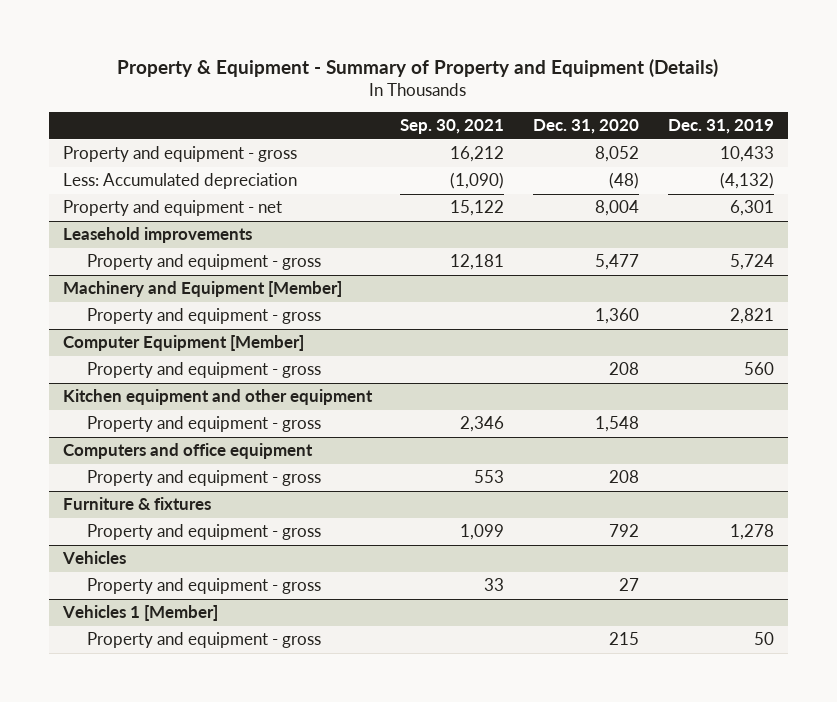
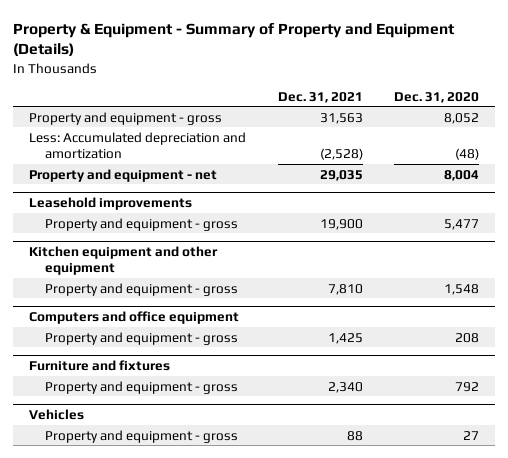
- | Sep. 30, 2021 | Dec. 31, 2020 | Dec. 31, 2019
+ | Dec. 31, 2021 | Dec. 31, 2020
- Less: Accumulated depreciation | (1,090) | (48) | (4,132)
+ Less: Accumulated depreciation and amortization | (2,528) | (48)
- Machinery and Equipment [Member]
- Property and equipment - gross | | 1,360 | 2,821
- Computer Equipment [Member]
- Property and equipment - gross | | 208 | 560
- Furniture & fixtures
+ Furniture and fixtures
- Vehicles 1 [Member]
- Property and equipment - gross | | 215 | 50

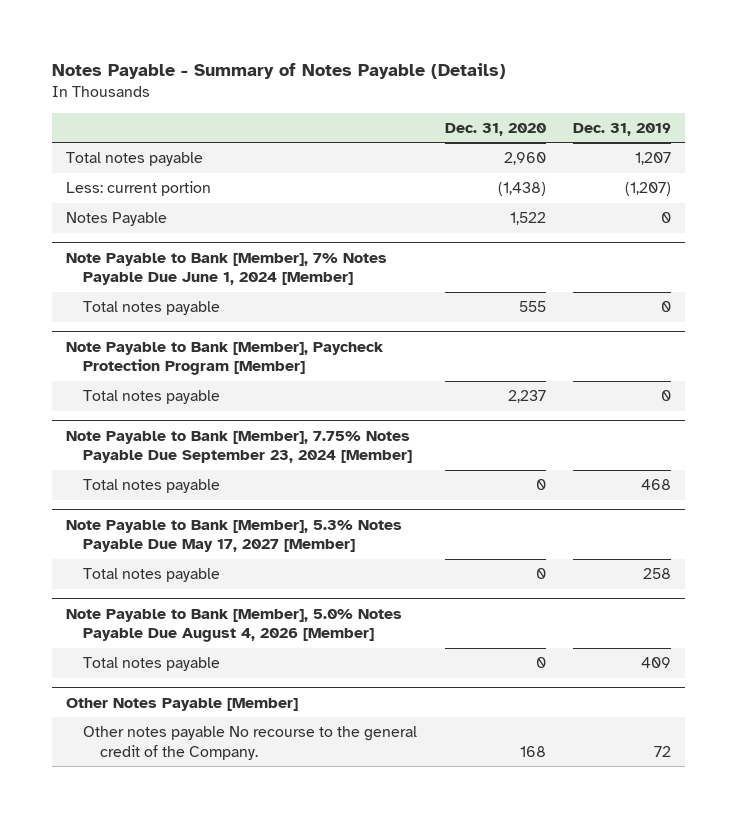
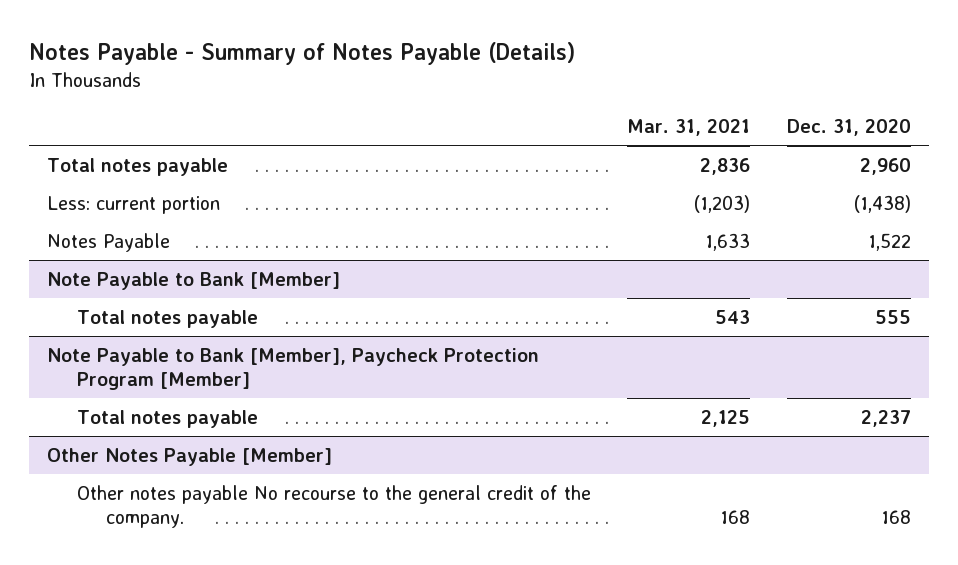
- | Dec. 31, 2020 | Dec. 31, 2019
+ | Mar. 31, 2021 | Dec. 31, 2020
- Note Payable to Bank [Member], 7% Notes Payable Due June 1, 2024 [Member]
+ Note Payable to Bank [Member]
- Note Payable to Bank [Member], 7.75% Notes Payable Due September 23, 2024 [Member]
- Total notes payable | 0 | 468
- Note Payable to Bank [Member], 5.3% Notes Payable Due May 17, 2027 [Member]
- Total notes payable | 0 | 258
- Note Payable to Bank [Member], 5.0% Notes Payable Due August 4, 2026 [Member]
- Total notes payable | 0 | 409
@ Other Notes Payable [Member]
- Other notes payable No recourse to the general credit of the Company. | 168 | 72
+ Other notes payable No recourse to the general credit of the company. | 168 | 168

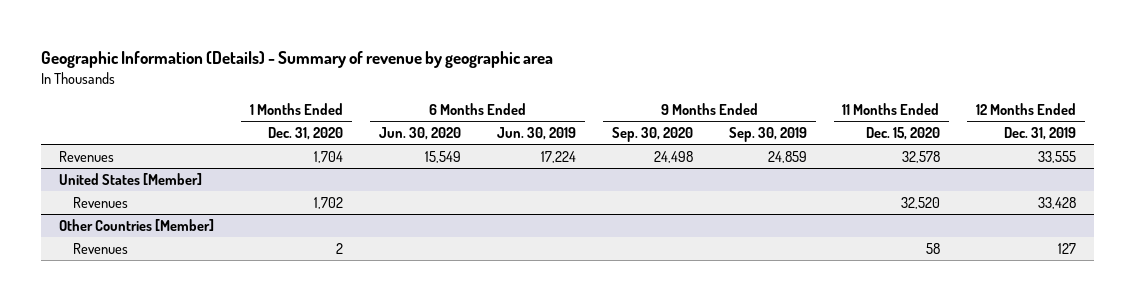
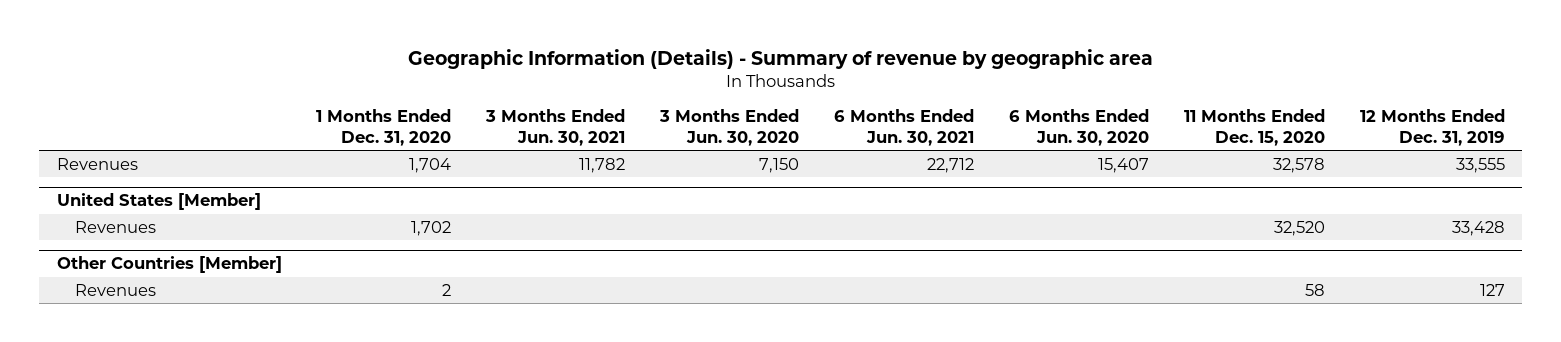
- | 1 Months Ended Dec. 31, 2020 | 6 Months Ended Jun. 30, 2020 | 6 Months Ended Jun. 30, 2019 | 9 Months Ended Sep. 30, 2020 | 9 Months Ended Sep. 30, 2019 | 11 Months Ended Dec. 15, 2020 | 12 Months Ended Dec. 31, 2019
+ | 1 Months Ended Dec. 31, 2020 | 3 Months Ended Jun. 30, 2021 | 3 Months Ended Jun. 30, 2020 | 6 Months Ended Jun. 30, 2021 | 6 Months Ended Jun. 30, 2020 | 11 Months Ended Dec. 15, 2020 | 12 Months Ended Dec. 31, 2019
- Revenues | 1,704 | 15,549 | 17,224 | 24,498 | 24,859 | 32,578 | 33,555
+ Revenues | 1,704 | 11,782 | 7,150 | 22,712 | 15,407 | 32,578 | 33,555

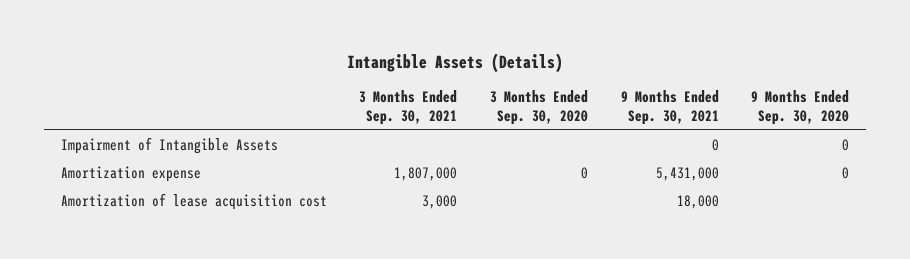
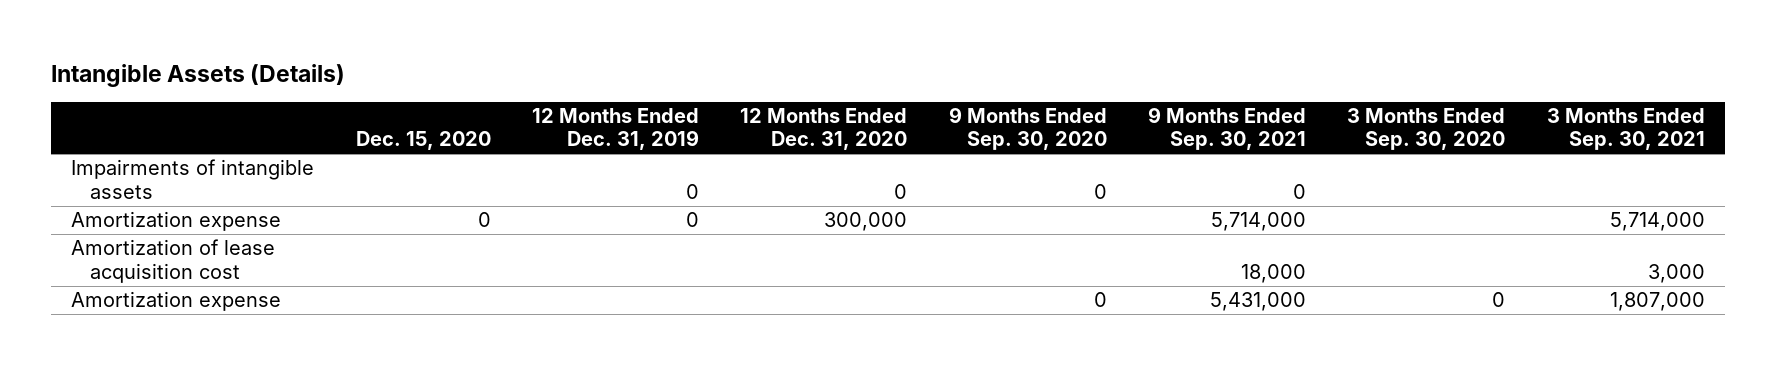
- | 3 Months Ended Sep. 30, 2021 | 3 Months Ended Sep. 30, 2020 | 9 Months Ended Sep. 30, 2021 | 9 Months Ended Sep. 30, 2020
+ | Dec. 15, 2020 | 12 Months Ended Dec. 31, 2019 | 12 Months Ended Dec. 31, 2020 | 9 Months Ended Sep. 30, 2020 | 9 Months Ended Sep. 30, 2021 | 3 Months Ended Sep. 30, 2020 | 3 Months Ended Sep. 30, 2021
- Impairment of Intangible Assets | | | 0 | 0
+ Impairments of intangible assets | | 0 | 0 | 0 | 0 | |
+ Amortization expense | 0 | 0 | 300,000 | | 5,714,000 | | 5,714,000
moved down: Amortization expense | | | | 0 | 5,431,000 | 0 | 1,807,000

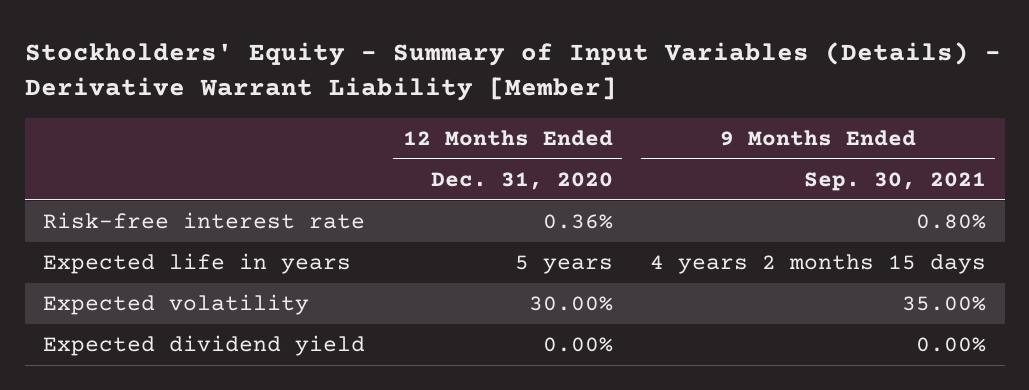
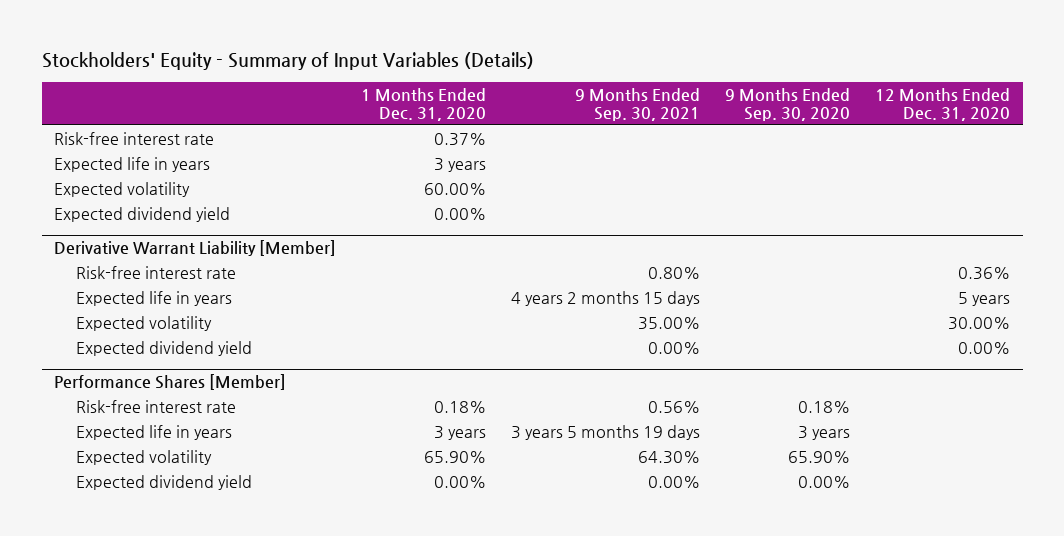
- Stockholders' Equity - Summary of Input Variables (Details) - Derivative Warrant Liability [Member]
+ Stockholders' Equity - Summary of Input Variables (Details)
- | 12 Months Ended Dec. 31, 2020 | 9 Months Ended Sep. 30, 2021
+ | 1 Months Ended Dec. 31, 2020 | 9 Months Ended Sep. 30, 2021 | 9 Months Ended Sep. 30, 2020 | 12 Months Ended Dec. 31, 2020
+ Risk-free interest rate | 0.37% | | |
+ Expected life in years | 3 years | | |
+ Expected volatility | 60.00% | | |
+ Expected dividend yield | 0.00% | | |
+ Derivative Warrant Liability [Member]
+ Performance Shares [Member]
+ Risk-free interest rate | 0.18% | 0.56% | 0.18% |
+ Expected life in years | 3 years | 3 years 5 months 19 days | 3 years |
+ Expected volatility | 65.90% | 64.30% | 65.90% |
+ Expected dividend yield | 0.00% | 0.00% | 0.00% |

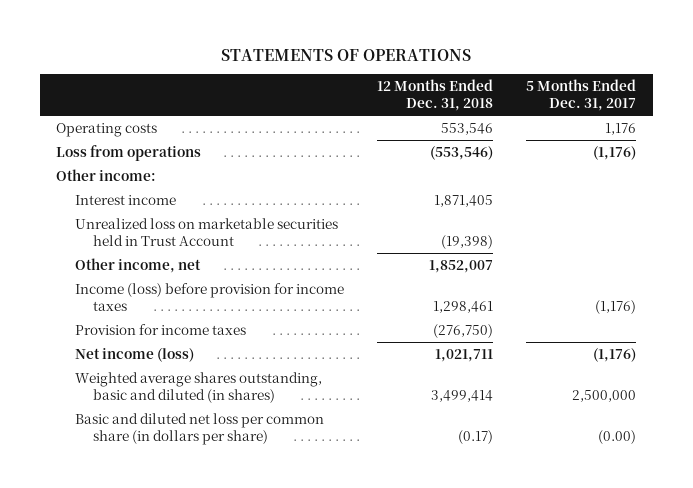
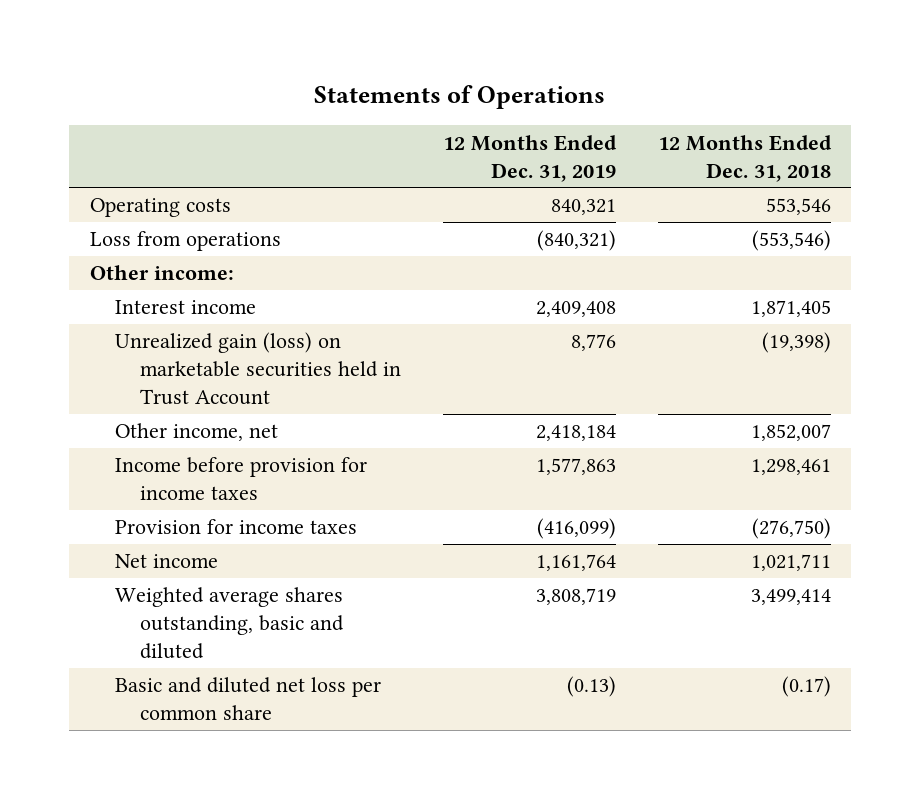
- STATEMENTS OF OPERATIONS
+ Statements of Operations
- | 12 Months Ended Dec. 31, 2018 | 5 Months Ended Dec. 31, 2017
+ | 12 Months Ended Dec. 31, 2019 | 12 Months Ended Dec. 31, 2018
- Unrealized loss on marketable securities held in Trust Account | (19,398) |
+ Unrealized gain (loss) on marketable securities held in Trust Account | 8,776 | (19,398)
- Income (loss) before provision for income taxes | 1,298,461 | (1,176)
+ Income before provision for income taxes | 1,577,863 | 1,298,461
- Net income (loss) | 1,021,711 | (1,176)
- Weighted average shares outstanding, basic and diluted (in shares) | 3,499,414 | 2,500,000
- Basic and diluted net loss per common share (in dollars per share) | (0.17) | (0.00)
+ Net income | 1,161,764 | 1,021,711
+ Weighted average shares outstanding, basic and diluted | 3,808,719 | 3,499,414
+ Basic and diluted net loss per common share | (0.13) | (0.17)

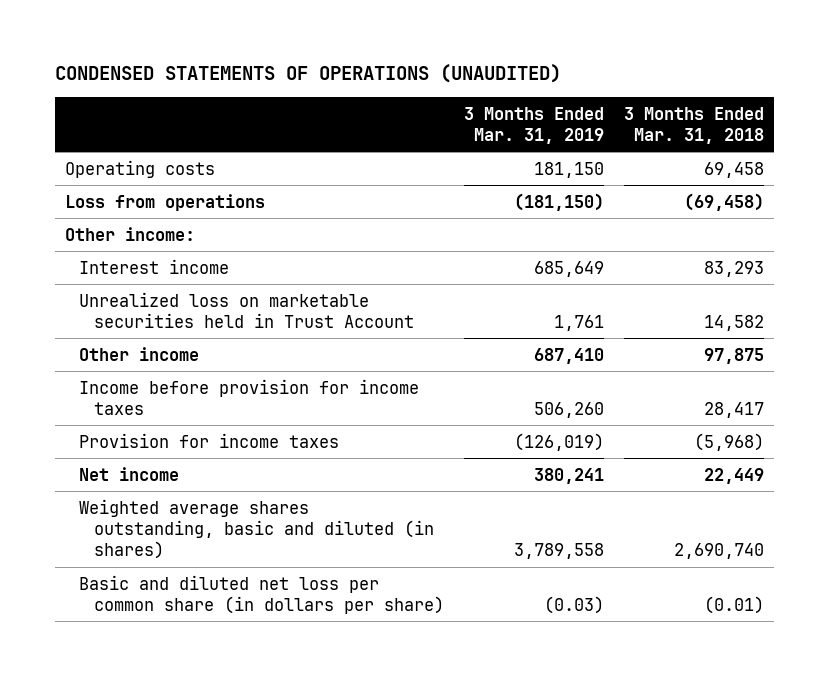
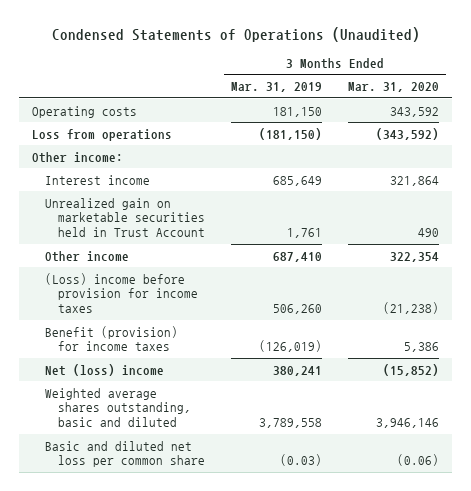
- CONDENSED STATEMENTS OF OPERATIONS (UNAUDITED)
+ Condensed Statements of Operations (Unaudited)
- | 3 Months Ended Mar. 31, 2019 | 3 Months Ended Mar. 31, 2018
+ | 3 Months Ended Mar. 31, 2019 | 3 Months Ended Mar. 31, 2020
- Unrealized loss on marketable securities held in Trust Account | 1,761 | 14,582
+ Unrealized gain on marketable securities held in Trust Account | 1,761 | 490
- Income before provision for income taxes | 506,260 | 28,417
- Provision for income taxes | (126,019) | (5,968)
- Net income | 380,241 | 22,449
- Weighted average shares outstanding, basic and diluted (in shares) | 3,789,558 | 2,690,740
- Basic and diluted net loss per common share (in dollars per share) | (0.03) | (0.01)
+ (Loss) income before provision for income taxes | 506,260 | (21,238)
+ Benefit (provision) for income taxes | (126,019) | 5,386
+ Net (loss) income | 380,241 | (15,852)
+ Weighted average shares outstanding, basic and diluted | 3,789,558 | 3,946,146
+ Basic and diluted net loss per common share | (0.03) | (0.06)

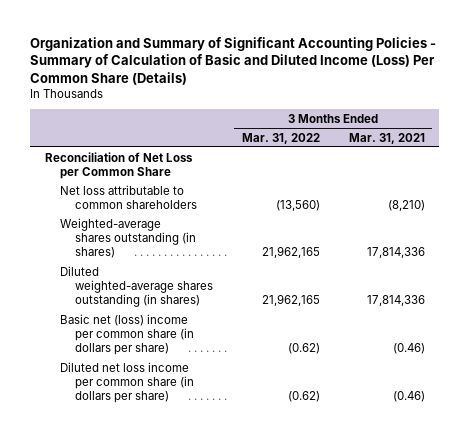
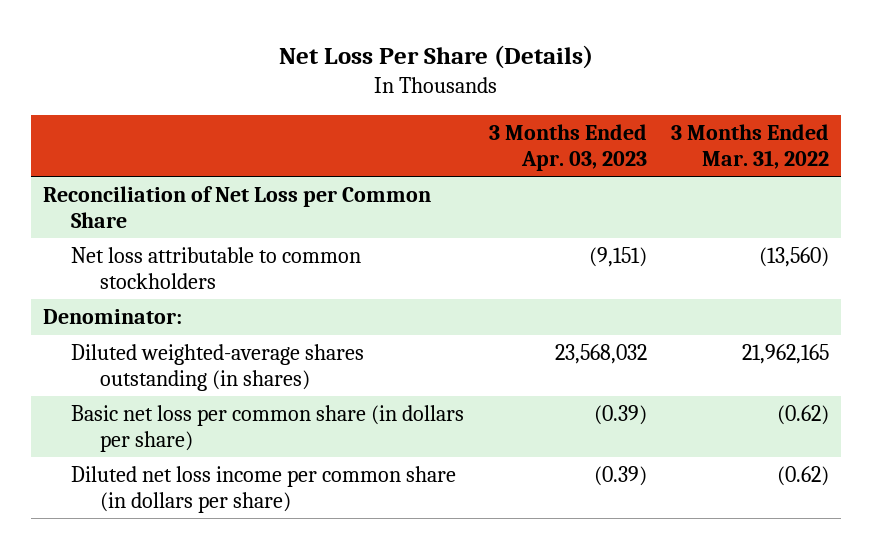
- Organization and Summary of Significant Accounting Policies - Summary of Calculation of Basic and Diluted Income (Loss) Per Common Share (Details)
+ Net Loss Per Share (Details)
- | 3 Months Ended Mar. 31, 2022 | 3 Months Ended Mar. 31, 2021
+ | 3 Months Ended Apr. 03, 2023 | 3 Months Ended Mar. 31, 2022
- Net loss attributable to common shareholders | (13,560) | (8,210)
- Weighted-average shares outstanding (in shares) | 21,962,165 | 17,814,336
+ Net loss attributable to common stockholders | (9,151) | (13,560)
+ Denominator:
- Basic net (loss) income per common share (in dollars per share) | (0.62) | (0.46)
+ Basic net loss per common share (in dollars per share) | (0.39) | (0.62)

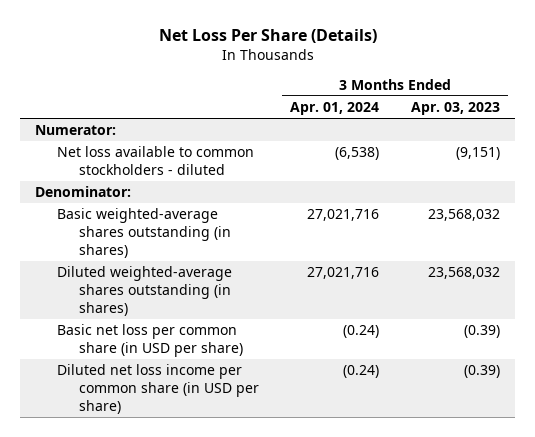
- | 3 Months Ended Apr. 03, 2023 | 3 Months Ended Mar. 31, 2022
+ | 3 Months Ended Apr. 01, 2024 | 3 Months Ended Apr. 03, 2023
- Reconciliation of Net Loss per Common Share
- Net loss attributable to common stockholders | (9,151) | (13,560)
+ Numerator:
+ Net loss available to common stockholders - diluted | (6,538) | (9,151)
+ Basic weighted-average shares outstanding (in shares) | 27,021,716 | 23,568,032
- Basic net loss per common share (in dollars per share) | (0.39) | (0.62)
- Diluted net loss income per common share (in dollars per share) | (0.39) | (0.62)
+ Basic net loss per common share (in USD per share) | (0.24) | (0.39)
+ Diluted net loss income per common share (in USD per share) | (0.24) | (0.39)

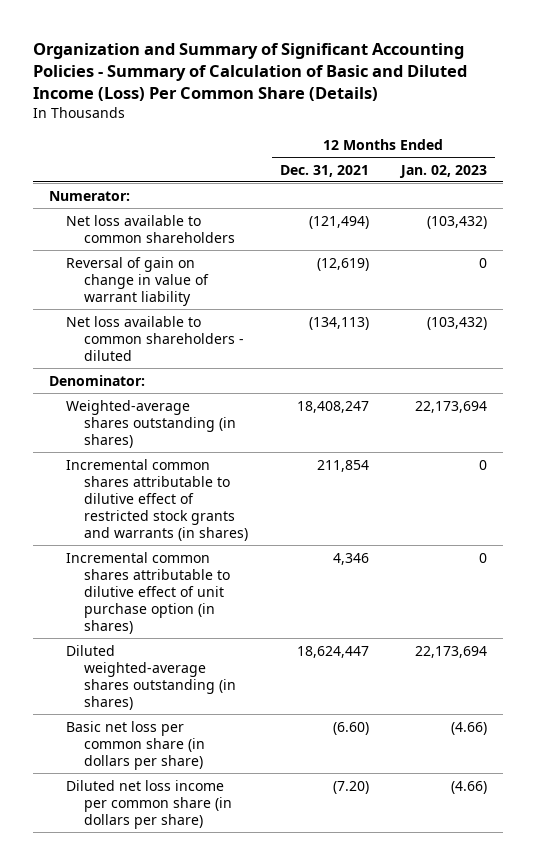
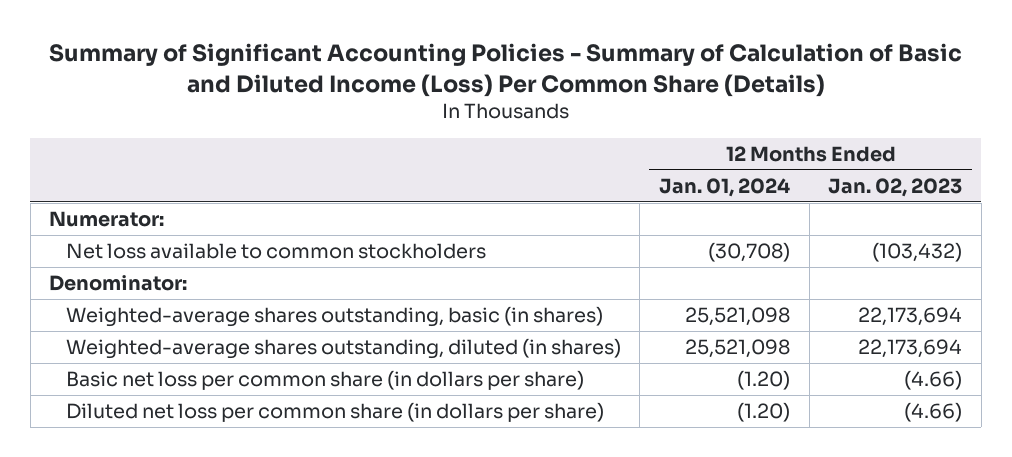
- Organization and Summary of Significant Accounting Policies - Summary of Calculation of Basic and Diluted Income (Loss) Per Common Share (Details)
+ Summary of Significant Accounting Policies - Summary of Calculation of Basic and Diluted Income (Loss) Per Common Share (Details)
- | 12 Months Ended Dec. 31, 2021 | 12 Months Ended Jan. 02, 2023
+ | 12 Months Ended Jan. 01, 2024 | 12 Months Ended Jan. 02, 2023
- Net loss available to common shareholders | (121,494) | (103,432)
- Reversal of gain on change in value of warrant liability | (12,619) | 0
- Net loss available to common shareholders - diluted | (134,113) | (103,432)
+ Net loss available to common stockholders | (30,708) | (103,432)
- Weighted-average shares outstanding (in shares) | 18,408,247 | 22,173,694
- Incremental common shares attributable to dilutive effect of restricted stock grants and warrants (in shares) | 211,854 | 0
- Incremental common shares attributable to dilutive effect of unit purchase option (in shares) | 4,346 | 0
- Diluted weighted-average shares outstanding (in shares) | 18,624,447 | 22,173,694
+ Weighted-average shares outstanding, basic (in shares) | 25,521,098 | 22,173,694
+ Weighted-average shares outstanding, diluted (in shares) | 25,521,098 | 22,173,694
- Diluted net loss income per common share (in dollars per share) | (7.20) | (4.66)
+ Diluted net loss per common share (in dollars per share) | (1.20) | (4.66)

